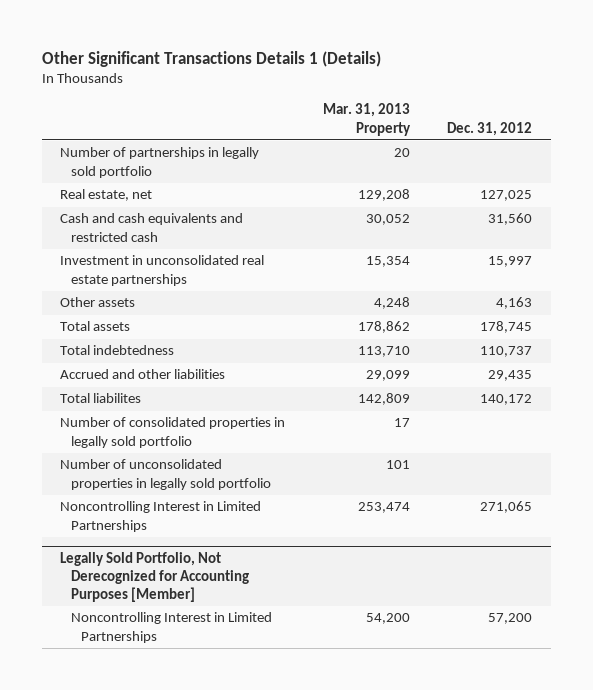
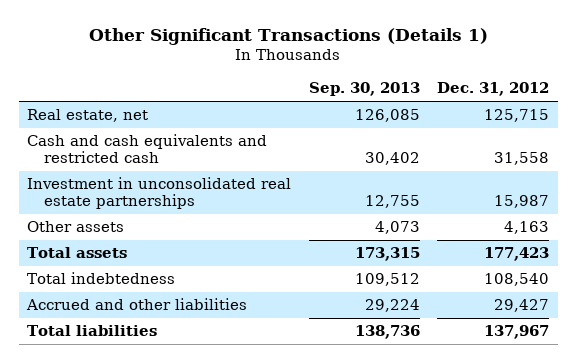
- Other Significant Transactions Details 1 (Details)
+ Other Significant Transactions (Details 1)
- | Mar. 31, 2013 Property | Dec. 31, 2012
+ | Sep. 30, 2013 | Dec. 31, 2012
- Number of partnerships in legally sold portfolio | 20 |
- Real estate, net | 129,208 | 127,025
- Cash and cash equivalents and restricted cash | 30,052 | 31,560
- Investment in unconsolidated real estate partnerships | 15,354 | 15,997
+ Real estate, net | 126,085 | 125,715
+ Cash and cash equivalents and restricted cash | 30,402 | 31,558
+ Investment in unconsolidated real estate partnerships | 12,755 | 15,987
- Total assets | 178,862 | 178,745
- Total indebtedness | 113,710 | 110,737
- Accrued and other liabilities | 29,099 | 29,435
- Total liabilites | 142,809 | 140,172
- Number of consolidated properties in legally sold portfolio | 17 |
- Number of unconsolidated properties in legally sold portfolio | 101 |
- Noncontrolling Interest in Limited Partnerships | 253,474 | 271,065
- Legally Sold Portfolio, Not Derecognized for Accounting Purposes [Member]
- Noncontrolling Interest in Limited Partnerships | 54,200 | 57,200
+ Total assets | 173,315 | 177,423
+ Total indebtedness | 109,512 | 108,540
+ Accrued and other liabilities | 29,224 | 29,427
+ Total liabilities | 138,736 | 137,967

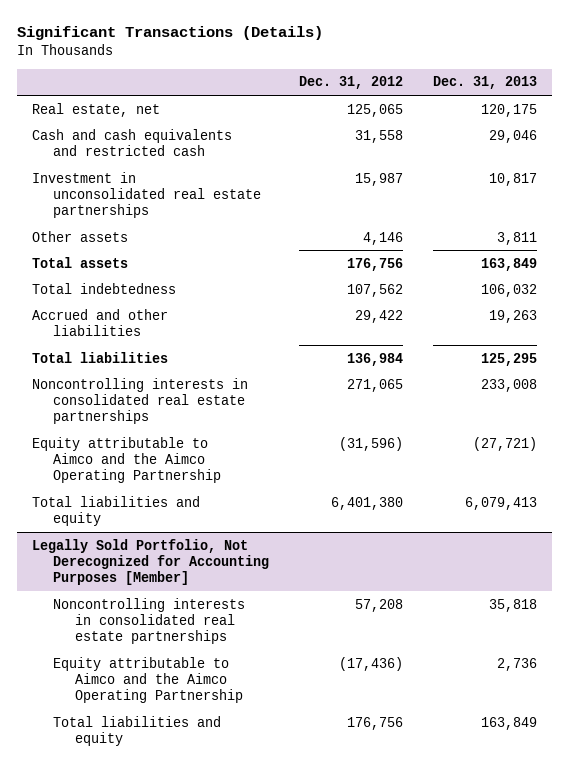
- Other Significant Transactions (Details 1)
+ Significant Transactions (Details)
- | Sep. 30, 2013 | Dec. 31, 2012
+ | Dec. 31, 2012 | Dec. 31, 2013
- Real estate, net | 126,085 | 125,715
+ Real estate, net | 125,065 | 120,175
- Other assets | 4,073 | 4,163
- Total assets | 173,315 | 177,423
- Total indebtedness | 109,512 | 108,540
- Accrued and other liabilities | 29,224 | 29,427
- Total liabilities | 138,736 | 137,967
+ Other assets | 4,146 | 3,811
+ Total assets | 176,756 | 163,849
+ Total indebtedness | 107,562 | 106,032
+ Accrued and other liabilities | 29,422 | 19,263
+ Total liabilities | 136,984 | 125,295
+ Noncontrolling interests in consolidated real estate partnerships | 271,065 | 233,008
+ Equity attributable to Aimco and the Aimco Operating Partnership | (31,596) | (27,721)
+ Total liabilities and equity | 6,401,380 | 6,079,413
+ Legally Sold Portfolio, Not Derecognized for Accounting Purposes [Member]
+ Noncontrolling interests in consolidated real estate partnerships | 57,208 | 35,818
+ Equity attributable to Aimco and the Aimco Operating Partnership | (17,436) | 2,736
+ Total liabilities and equity | 176,756 | 163,849

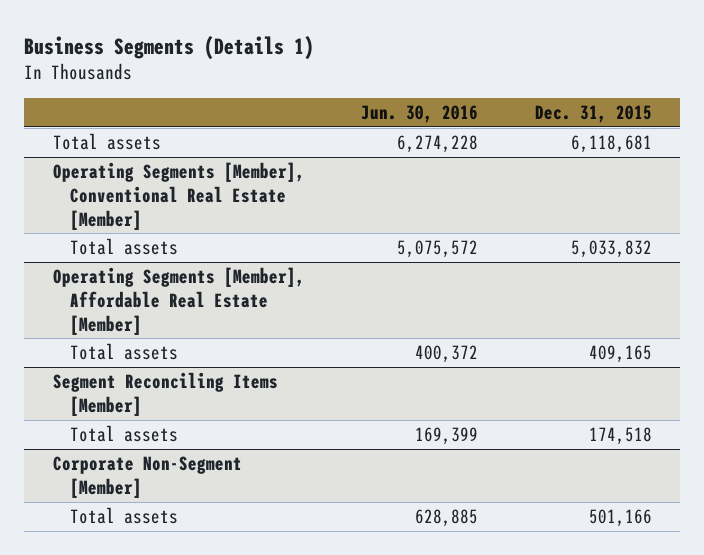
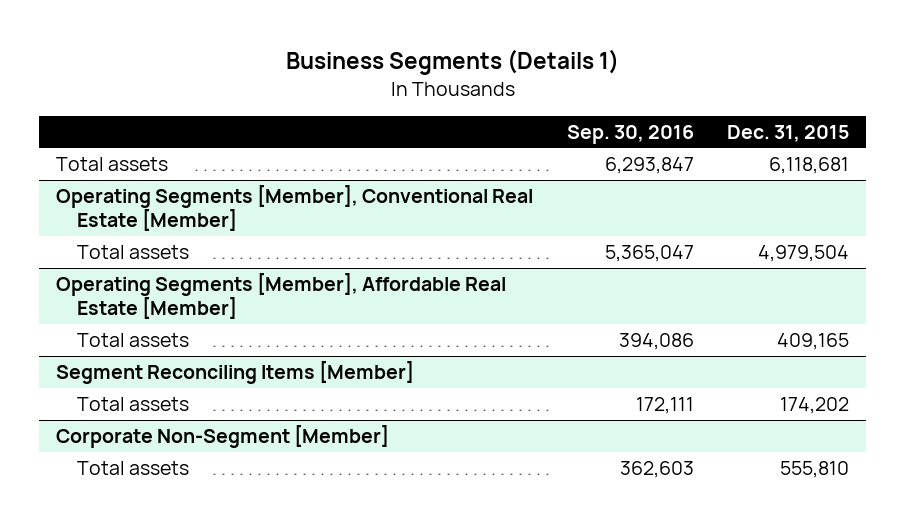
- | Jun. 30, 2016 | Dec. 31, 2015
+ | Sep. 30, 2016 | Dec. 31, 2015
@ Operating Segments [Member], Conventional Real Estate [Member]
- Total assets | 5,075,572 | 5,033,832
+ Total assets | 5,365,047 | 4,979,504
@ Segment Reconciling Items [Member]
- Total assets | 169,399 | 174,518
+ Total assets | 172,111 | 174,202
@ Corporate Non-Segment [Member]
- Total assets | 628,885 | 501,166
+ Total assets | 362,603 | 555,810

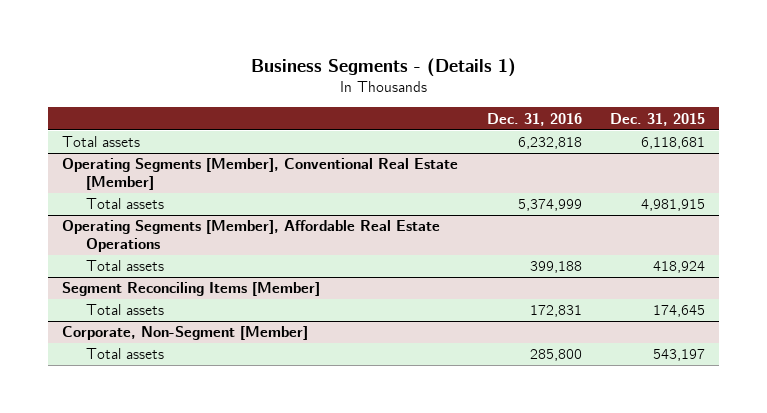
- Business Segments (Details 1)
+ Business Segments - (Details 1)
- | Sep. 30, 2016 | Dec. 31, 2015
+ | Dec. 31, 2016 | Dec. 31, 2015
@ Operating Segments [Member], Conventional Real Estate [Member]
- Total assets | 5,365,047 | 4,979,504
- Operating Segments [Member], Affordable Real Estate [Member]
- Total assets | 394,086 | 409,165
@ Operating Segments [Member], Conventional Real Estate [Member]
+ Total assets | 5,374,999 | 4,981,915
+ Operating Segments [Member], Affordable Real Estate Operations
+ Total assets | 399,188 | 418,924
@ Segment Reconciling Items [Member]
- Total assets | 172,111 | 174,202
- Corporate Non-Segment [Member]
- Total assets | 362,603 | 555,810
@ Segment Reconciling Items [Member]
+ Total assets | 172,831 | 174,645
+ Corporate, Non-Segment [Member]
+ Total assets | 285,800 | 543,197

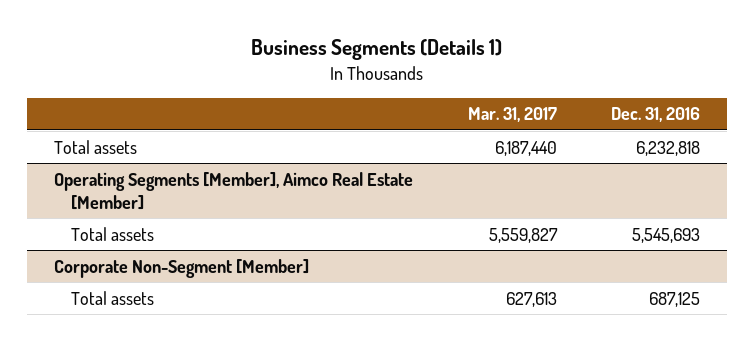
- Business Segments - (Details 1)
+ Business Segments (Details 1)
- | Dec. 31, 2016 | Dec. 31, 2015
+ | Mar. 31, 2017 | Dec. 31, 2016
- Operating Segments [Member], Conventional Real Estate [Member]
- Total assets | 5,374,999 | 4,981,915
- Operating Segments [Member], Affordable Real Estate Operations
- Total assets | 399,188 | 418,924
- Segment Reconciling Items [Member]
- Total assets | 172,831 | 174,645
- Corporate, Non-Segment [Member]
- Total assets | 285,800 | 543,197
+ Operating Segments [Member], Aimco Real Estate [Member]
+ Total assets | 5,559,827 | 5,545,693
+ Corporate Non-Segment [Member]
+ Total assets | 627,613 | 687,125

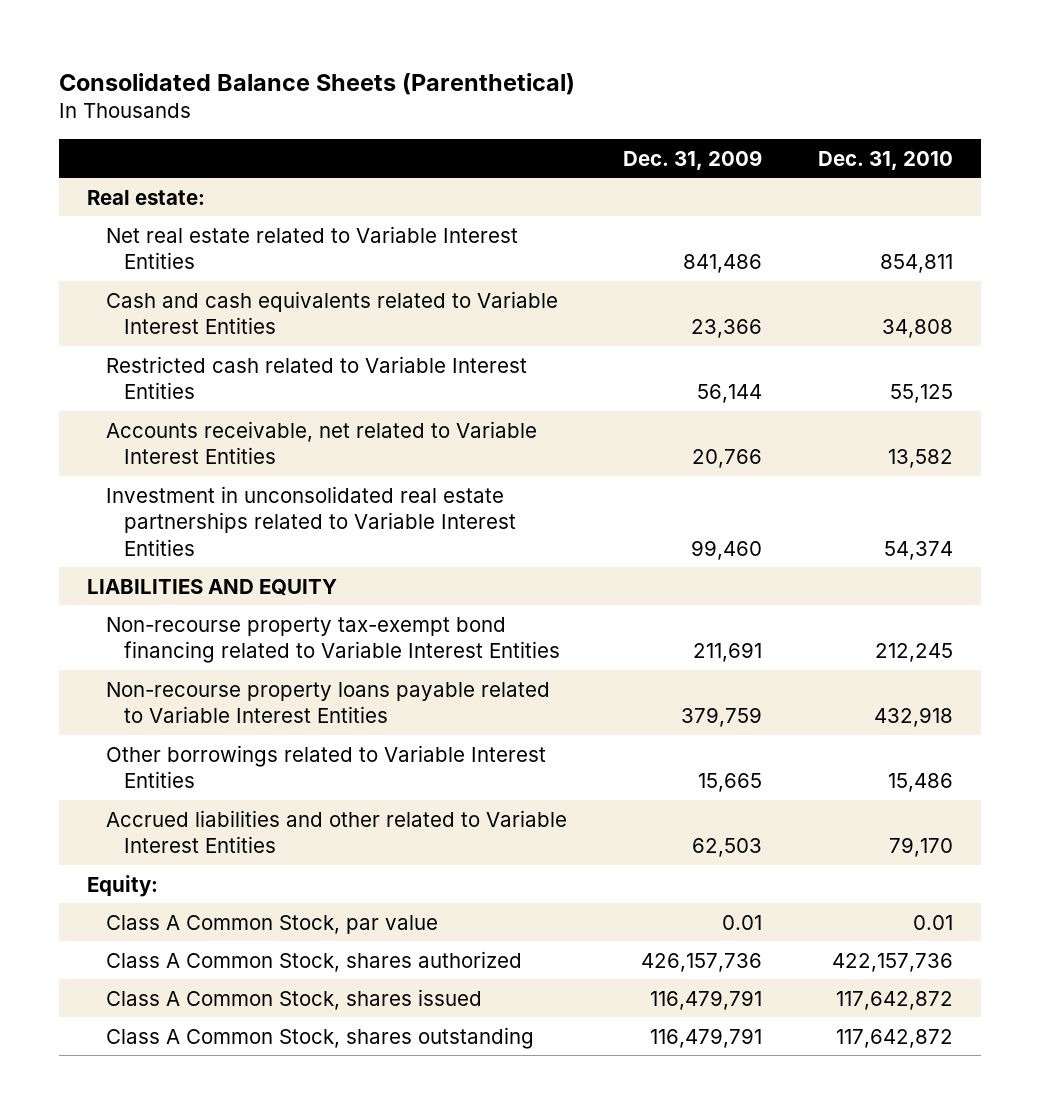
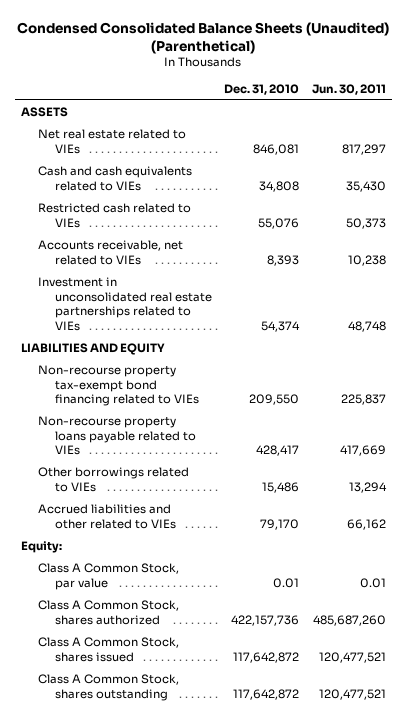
- Consolidated Balance Sheets (Parenthetical)
+ Condensed Consolidated Balance Sheets (Unaudited) (Parenthetical)
- | Dec. 31, 2009 | Dec. 31, 2010
+ | Dec. 31, 2010 | Jun. 30, 2011
- Real estate:
- Net real estate related to Variable Interest Entities | 841,486 | 854,811
- Cash and cash equivalents related to Variable Interest Entities | 23,366 | 34,808
- Restricted cash related to Variable Interest Entities | 56,144 | 55,125
- Accounts receivable, net related to Variable Interest Entities | 20,766 | 13,582
- Investment in unconsolidated real estate partnerships related to Variable Interest Entities | 99,460 | 54,374
+ ASSETS
+ Net real estate related to VIEs | 846,081 | 817,297
+ Cash and cash equivalents related to VIEs | 34,808 | 35,430
+ Restricted cash related to VIEs | 55,076 | 50,373
+ Accounts receivable, net related to VIEs | 8,393 | 10,238
+ Investment in unconsolidated real estate partnerships related to VIEs | 54,374 | 48,748
- Non-recourse property tax-exempt bond financing related to Variable Interest Entities | 211,691 | 212,245
- Non-recourse property loans payable related to Variable Interest Entities | 379,759 | 432,918
- Other borrowings related to Variable Interest Entities | 15,665 | 15,486
- Accrued liabilities and other related to Variable Interest Entities | 62,503 | 79,170
+ Non-recourse property tax-exempt bond financing related to VIEs | 209,550 | 225,837
+ Non-recourse property loans payable related to VIEs | 428,417 | 417,669
+ Other borrowings related to VIEs | 15,486 | 13,294
+ Accrued liabilities and other related to VIEs | 79,170 | 66,162

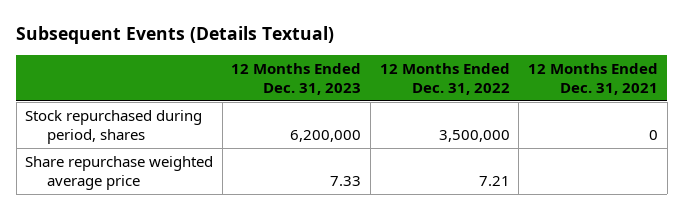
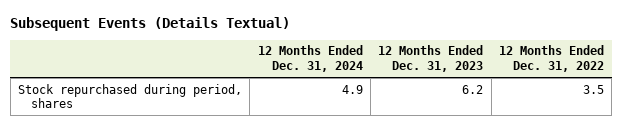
- | 12 Months Ended Dec. 31, 2023 | 12 Months Ended Dec. 31, 2022 | 12 Months Ended Dec. 31, 2021
+ | 12 Months Ended Dec. 31, 2024 | 12 Months Ended Dec. 31, 2023 | 12 Months Ended Dec. 31, 2022
- Stock repurchased during period, shares | 6,200,000 | 3,500,000 | 0
- Share repurchase weighted average price | 7.33 | 7.21 |
+ Stock repurchased during period, shares | 4.9 | 6.2 | 3.5

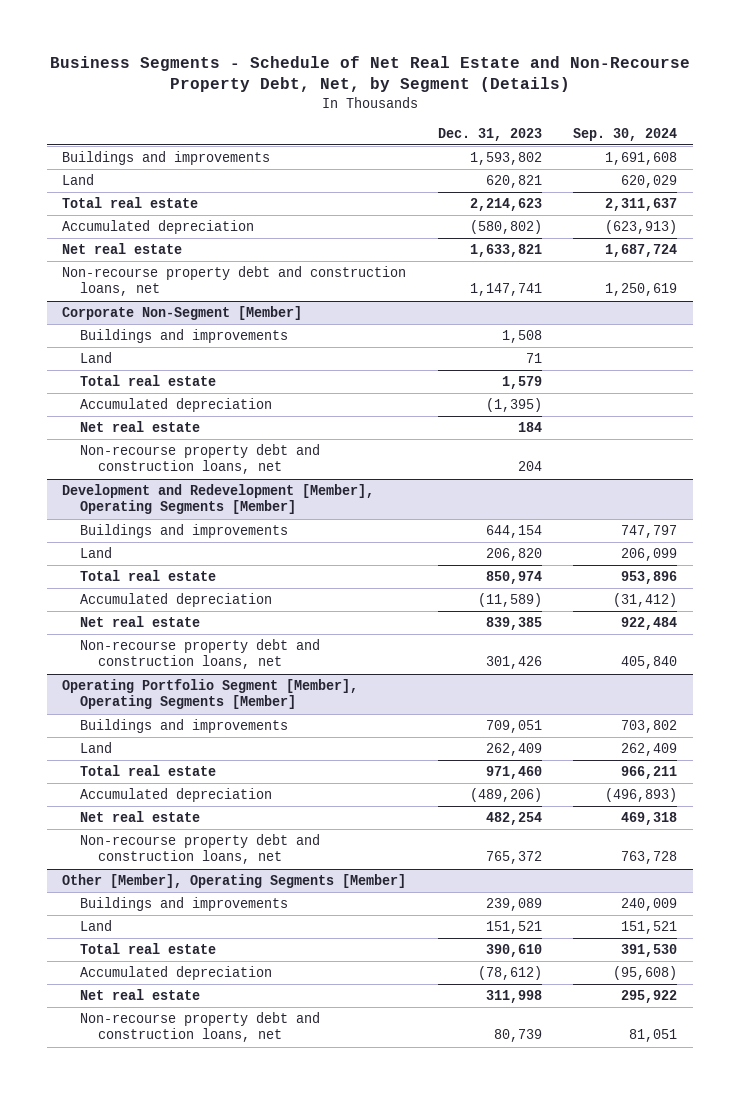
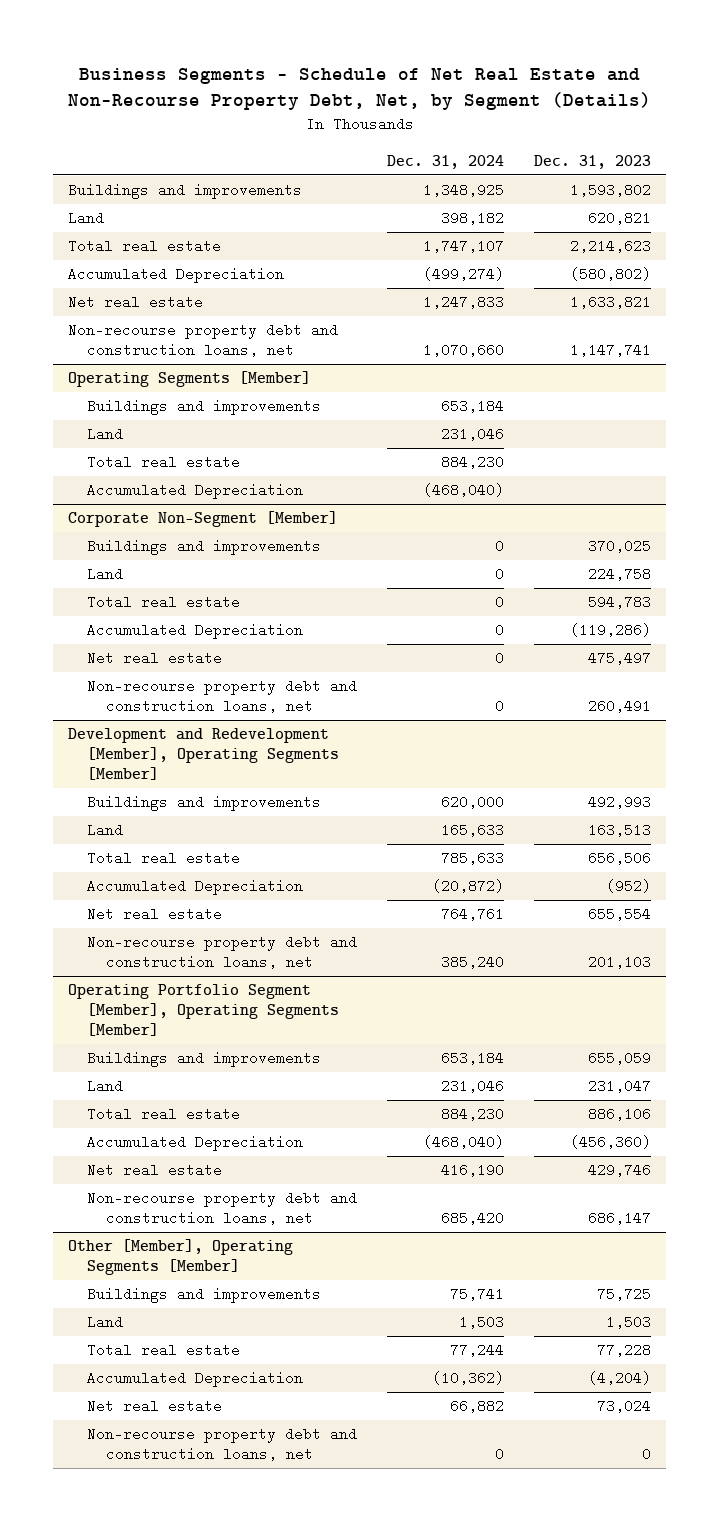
- | Dec. 31, 2023 | Sep. 30, 2024
+ | Dec. 31, 2024 | Dec. 31, 2023
- Accumulated depreciation | (580,802) | (623,913)
+ Accumulated Depreciation | (499,274) | (580,802)
+ Operating Segments [Member]
+ Buildings and improvements | 653,184 |
+ Land | 231,046 |
+ Total real estate | 884,230 |
+ Accumulated Depreciation | (468,040) |
@ Corporate Non-Segment [Member]
- Buildings and improvements | 1,508 |
- Land | 71 |
- Total real estate | 1,579 |
- Accumulated depreciation | (1,395) |
- Net real estate | 184 |
- Non-recourse property debt and construction loans, net | 204 |
+ Buildings and improvements | 0 | 370,025
+ Land | 0 | 224,758
+ Total real estate | 0 | 594,783
+ Accumulated Depreciation | 0 | (119,286)
+ Net real estate | 0 | 475,497
+ Non-recourse property debt and construction loans, net | 0 | 260,491
@ Development and Redevelopment [Member], Operating Segments [Member]
- Buildings and improvements | 644,154 | 747,797
- Land | 206,820 | 206,099
- Total real estate | 850,974 | 953,896
- Accumulated depreciation | (11,589) | (31,412)
- Net real estate | 839,385 | 922,484
- Non-recourse property debt and construction loans, net | 301,426 | 405,840
+ Buildings and improvements | 620,000 | 492,993
+ Land | 165,633 | 163,513
+ Total real estate | 785,633 | 656,506
+ Accumulated Depreciation | (20,872) | (952)
+ Net real estate | 764,761 | 655,554
+ Non-recourse property debt and construction loans, net | 385,240 | 201,103
@ Operating Portfolio Segment [Member], Operating Segments [Member]
- Buildings and improvements | 709,051 | 703,802
- Land | 262,409 | 262,409
- Total real estate | 971,460 | 966,211
- Accumulated depreciation | (489,206) | (496,893)
- Net real estate | 482,254 | 469,318
- Non-recourse property debt and construction loans, net | 765,372 | 763,728
+ Buildings and improvements | 653,184 | 655,059
+ Land | 231,046 | 231,047
+ Total real estate | 884,230 | 886,106
+ Accumulated Depreciation | (468,040) | (456,360)
+ Net real estate | 416,190 | 429,746
+ Non-recourse property debt and construction loans, net | 685,420 | 686,147
@ Other [Member], Operating Segments [Member]
- Buildings and improvements | 239,089 | 240,009
- Land | 151,521 | 151,521
- Total real estate | 390,610 | 391,530
- Accumulated depreciation | (78,612) | (95,608)
- Net real estate | 311,998 | 295,922
- Non-recourse property debt and construction loans, net | 80,739 | 81,051
+ Buildings and improvements | 75,741 | 75,725
+ Land | 1,503 | 1,503
+ Total real estate | 77,244 | 77,228
+ Accumulated Depreciation | (10,362) | (4,204)
+ Net real estate | 66,882 | 73,024
+ Non-recourse property debt and construction loans, net | 0 | 0

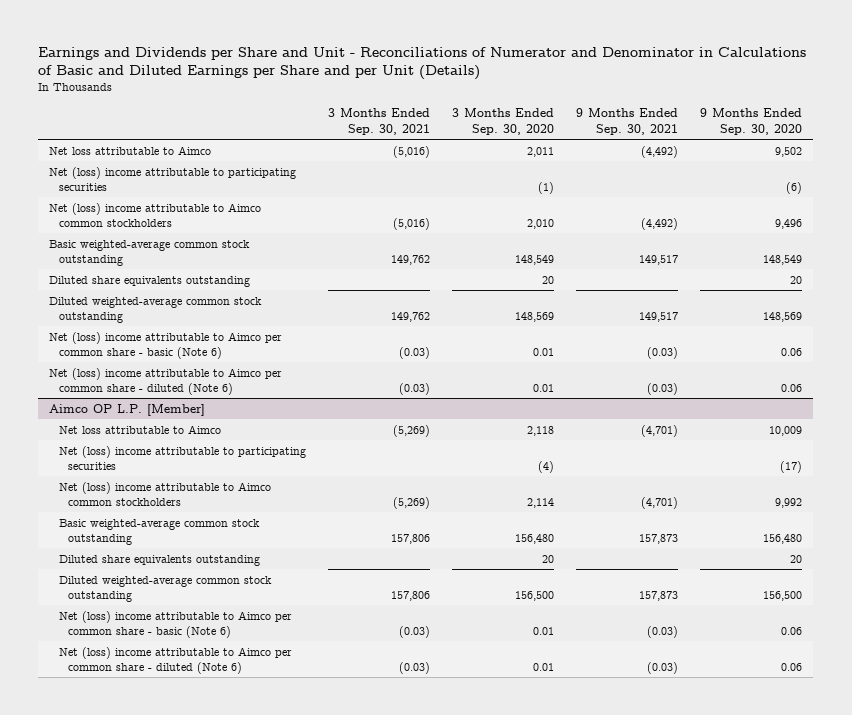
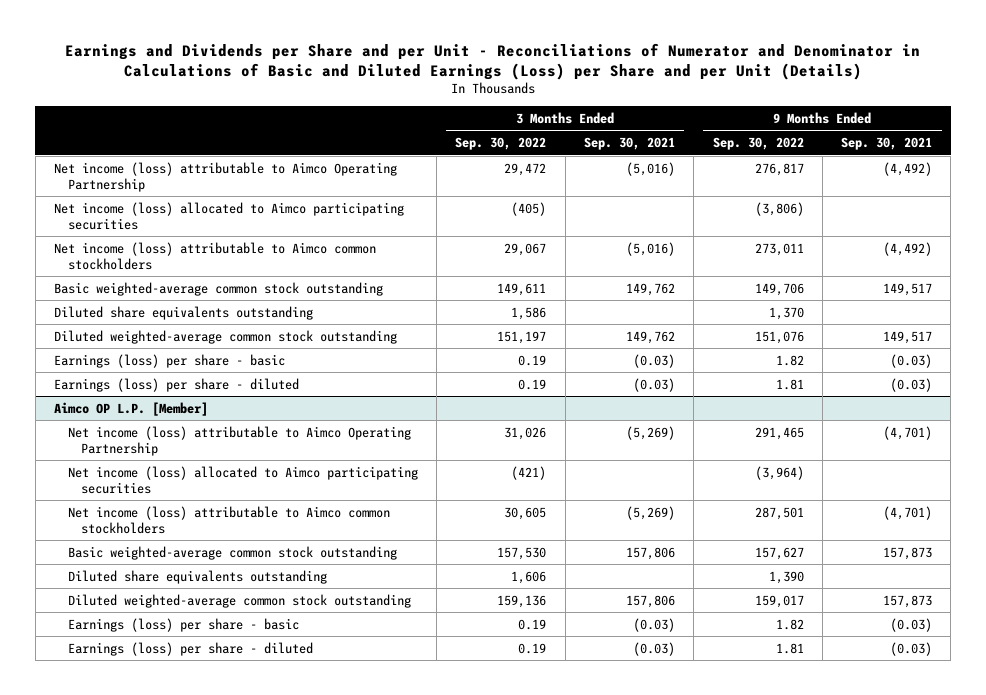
- Earnings and Dividends per Share and Unit - Reconciliations of Numerator and Denominator in Calculations of Basic and Diluted Earnings per Share and per Unit (Details)
+ Earnings and Dividends per Share and per Unit - Reconciliations of Numerator and Denominator in Calculations of Basic and Diluted Earnings (Loss) per Share and per Unit (Details)
- | 3 Months Ended Sep. 30, 2021 | 3 Months Ended Sep. 30, 2020 | 9 Months Ended Sep. 30, 2021 | 9 Months Ended Sep. 30, 2020
+ | 3 Months Ended Sep. 30, 2022 | 3 Months Ended Sep. 30, 2021 | 9 Months Ended Sep. 30, 2022 | 9 Months Ended Sep. 30, 2021
- Net loss attributable to Aimco | (5,016) | 2,011 | (4,492) | 9,502
- Net (loss) income attributable to participating securities | | (1) | | (6)
- Net (loss) income attributable to Aimco common stockholders | (5,016) | 2,010 | (4,492) | 9,496
+ Net income (loss) attributable to Aimco Operating Partnership | 29,472 | (5,016) | 276,817 | (4,492)
+ Net income (loss) allocated to Aimco participating securities | (405) | | (3,806) |
+ Net income (loss) attributable to Aimco common stockholders | 29,067 | (5,016) | 273,011 | (4,492)
- Net (loss) income attributable to Aimco per common share - basic (Note 6) | (0.03) | 0.01 | (0.03) | 0.06
- Net (loss) income attributable to Aimco per common share - diluted (Note 6) | (0.03) | 0.01 | (0.03) | 0.06
+ Earnings (loss) per share - basic | 0.19 | (0.03) | 1.82 | (0.03)
+ Earnings (loss) per share - diluted | 0.19 | (0.03) | 1.81 | (0.03)
@ Aimco OP L.P. [Member]
- Net loss attributable to Aimco | (5,269) | 2,118 | (4,701) | 10,009
- Net (loss) income attributable to participating securities | | (4) | | (17)
- Net (loss) income attributable to Aimco common stockholders | (5,269) | 2,114 | (4,701) | 9,992
+ Net income (loss) attributable to Aimco Operating Partnership | 31,026 | (5,269) | 291,465 | (4,701)
+ Net income (loss) allocated to Aimco participating securities | (421) | | (3,964) |
+ Net income (loss) attributable to Aimco common stockholders | 30,605 | (5,269) | 287,501 | (4,701)
- Net (loss) income attributable to Aimco per common share - basic (Note 6) | (0.03) | 0.01 | (0.03) | 0.06
- Net (loss) income attributable to Aimco per common share - diluted (Note 6) | (0.03) | 0.01 | (0.03) | 0.06
+ Earnings (loss) per share - basic | 0.19 | (0.03) | 1.82 | (0.03)
+ Earnings (loss) per share - diluted | 0.19 | (0.03) | 1.81 | (0.03)

